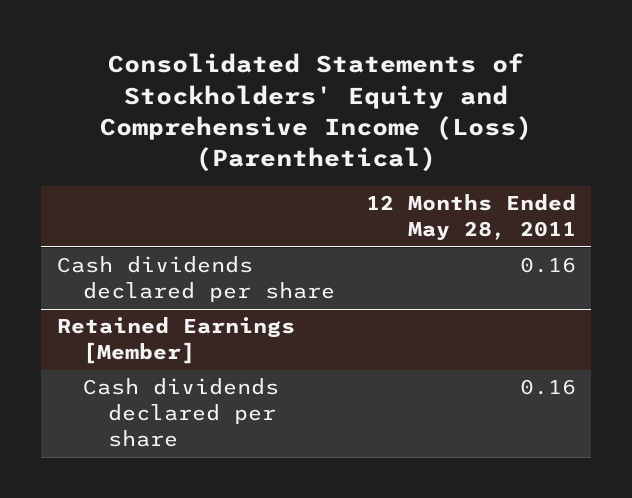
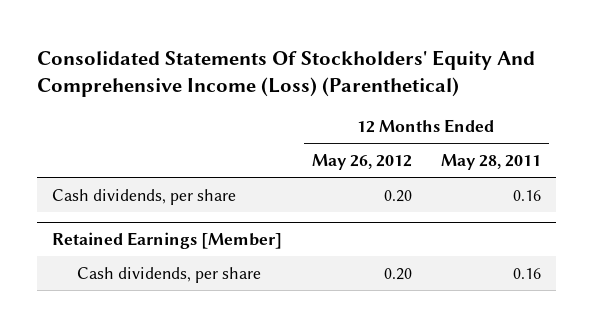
- Consolidated Statements of Stockholders' Equity and Comprehensive Income (Loss) (Parenthetical)
+ Consolidated Statements Of Stockholders' Equity And Comprehensive Income (Loss) (Parenthetical)
- | 12 Months Ended May 28, 2011
+ | 12 Months Ended May 26, 2012 | 12 Months Ended May 28, 2011
- Cash dividends declared per share | 0.16
+ Cash dividends, per share | 0.20 | 0.16
@ Retained Earnings [Member]
- Cash dividends declared per share | 0.16
+ Cash dividends, per share | 0.20 | 0.16

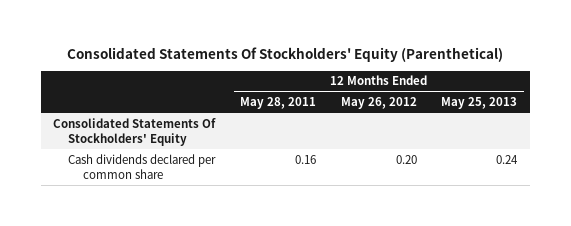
- Consolidated Statements Of Stockholders' Equity And Comprehensive Income (Loss) (Parenthetical)
+ Consolidated Statements Of Stockholders' Equity (Parenthetical)
- | 12 Months Ended May 26, 2012 | 12 Months Ended May 28, 2011
+ | 12 Months Ended May 28, 2011 | 12 Months Ended May 26, 2012 | 12 Months Ended May 25, 2013
- Cash dividends, per share | 0.20 | 0.16
- Retained Earnings [Member]
- Cash dividends, per share | 0.20 | 0.16
+ Consolidated Statements Of Stockholders' Equity
+ Cash dividends declared per common share | 0.16 | 0.20 | 0.24

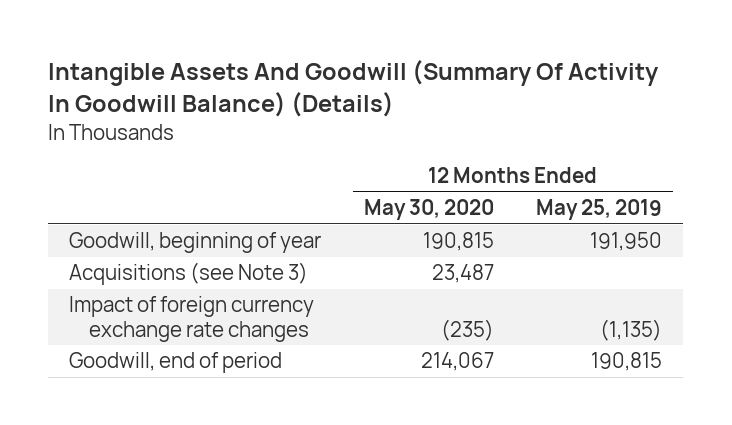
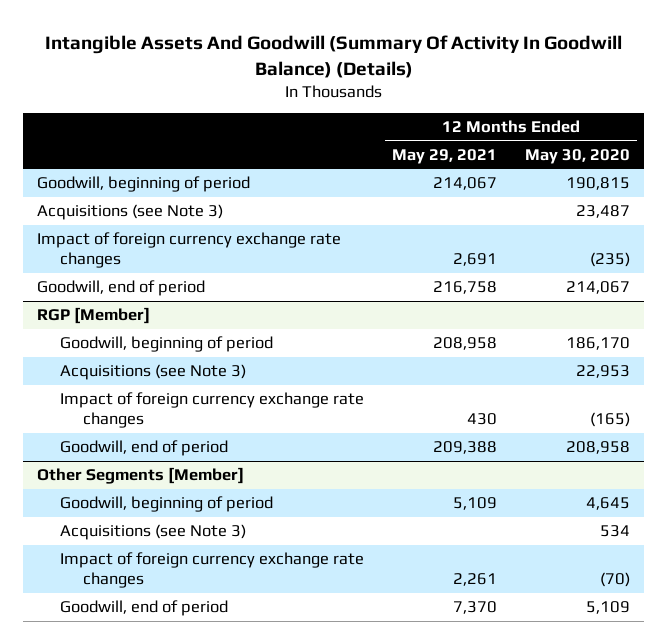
- | 12 Months Ended May 30, 2020 | 12 Months Ended May 25, 2019
+ | 12 Months Ended May 29, 2021 | 12 Months Ended May 30, 2020
- Goodwill, beginning of year | 190,815 | 191,950
+ Goodwill, beginning of period | 214,067 | 190,815
+ RGP [Member]
+ Goodwill, beginning of period | 208,958 | 186,170
+ Acquisitions (see Note 3) | | 22,953
+ Impact of foreign currency exchange rate changes | 430 | (165)
+ Goodwill, end of period | 209,388 | 208,958
+ Other Segments [Member]
+ Goodwill, beginning of period | 5,109 | 4,645
+ Acquisitions (see Note 3) | | 534
+ Impact of foreign currency exchange rate changes | 2,261 | (70)
+ Goodwill, end of period | 7,370 | 5,109

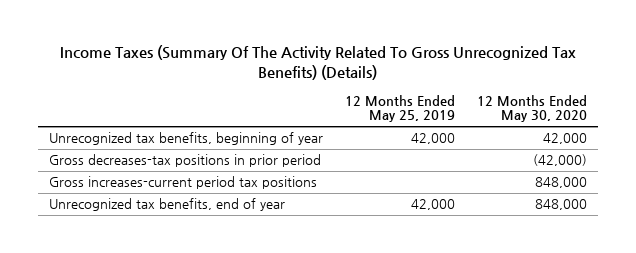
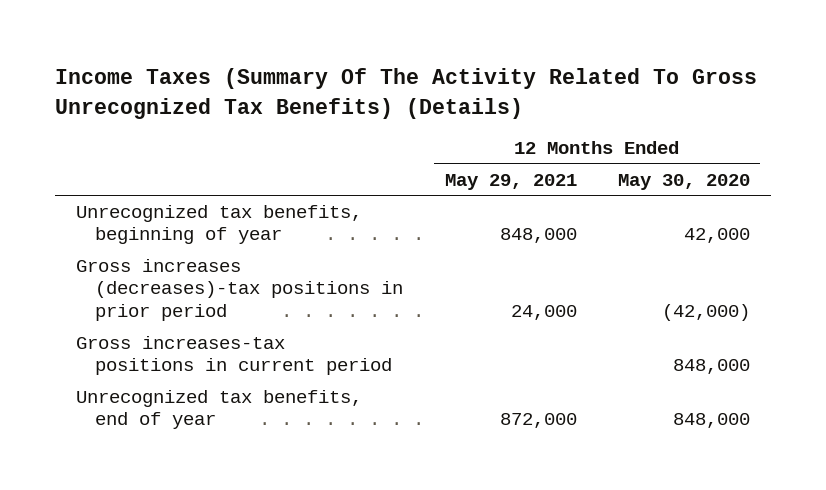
- | 12 Months Ended May 25, 2019 | 12 Months Ended May 30, 2020
+ | 12 Months Ended May 29, 2021 | 12 Months Ended May 30, 2020
- Gross decreases-tax positions in prior period | | (42,000)
- Gross increases-current period tax positions | | 848,000
+ Gross increases (decreases)-tax positions in prior period | 24,000 | (42,000)
+ Gross increases-tax positions in current period | | 848,000

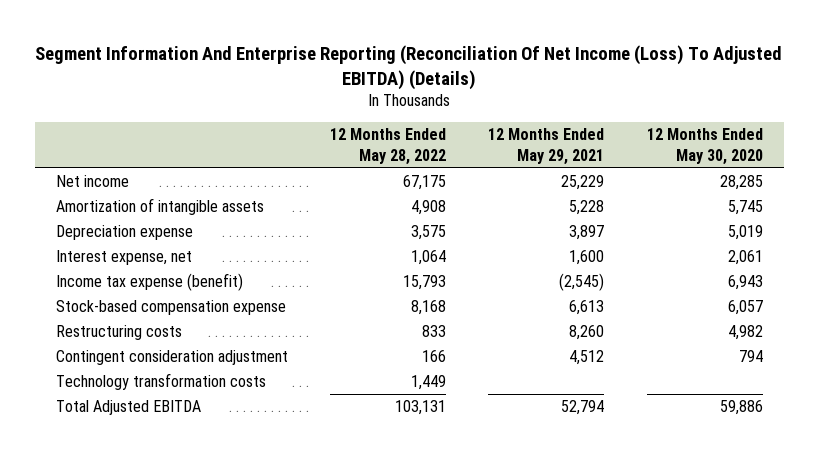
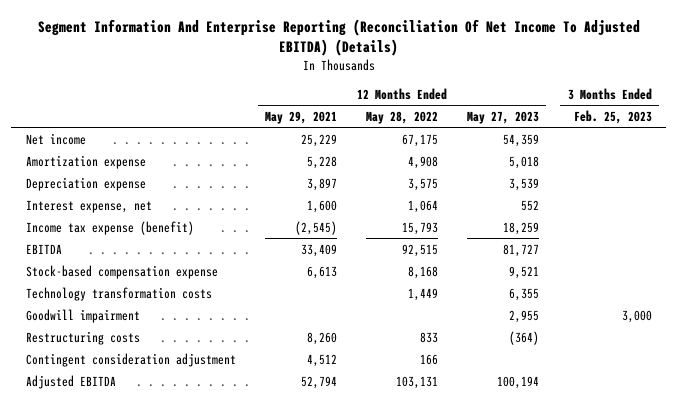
- Segment Information And Enterprise Reporting (Reconciliation Of Net Income (Loss) To Adjusted EBITDA) (Details)
+ Segment Information And Enterprise Reporting (Reconciliation Of Net Income To Adjusted EBITDA) (Details)
- | 12 Months Ended May 28, 2022 | 12 Months Ended May 29, 2021 | 12 Months Ended May 30, 2020
+ | 12 Months Ended May 29, 2021 | 12 Months Ended May 28, 2022 | 12 Months Ended May 27, 2023 | 3 Months Ended Feb. 25, 2023
- Amortization of intangible assets | 4,908 | 5,228 | 5,745
+ Amortization expense | 5,228 | 4,908 | 5,018 |
+ EBITDA | 33,409 | 92,515 | 81,727 |
moved up: Technology transformation costs | | 1,449 | 6,355 |
+ Goodwill impairment | | | 2,955 | 3,000
- Total Adjusted EBITDA | 103,131 | 52,794 | 59,886
+ Adjusted EBITDA | 52,794 | 103,131 | 100,194 |

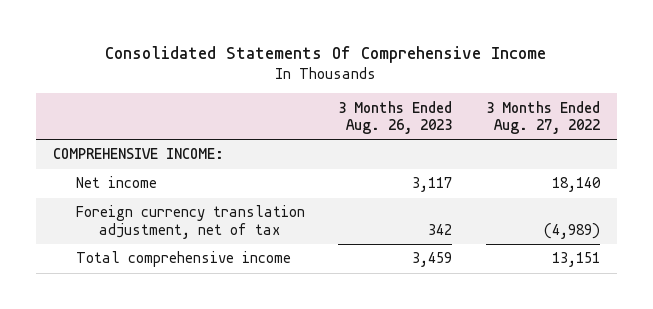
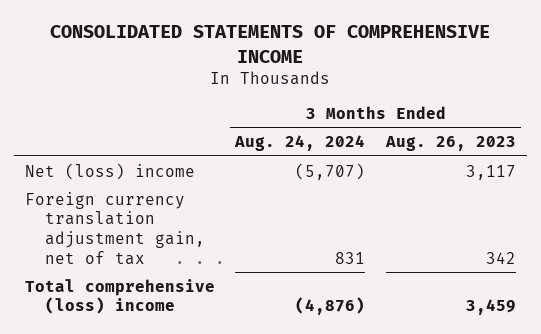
- Consolidated Statements Of Comprehensive Income
+ CONSOLIDATED STATEMENTS OF COMPREHENSIVE INCOME
- | 3 Months Ended Aug. 26, 2023 | 3 Months Ended Aug. 27, 2022
+ | 3 Months Ended Aug. 24, 2024 | 3 Months Ended Aug. 26, 2023
- COMPREHENSIVE INCOME:
- Net income | 3,117 | 18,140
- Foreign currency translation adjustment, net of tax | 342 | (4,989)
- Total comprehensive income | 3,459 | 13,151
+ Net (loss) income | (5,707) | 3,117
+ Foreign currency translation adjustment gain, net of tax | 831 | 342
+ Total comprehensive (loss) income | (4,876) | 3,459

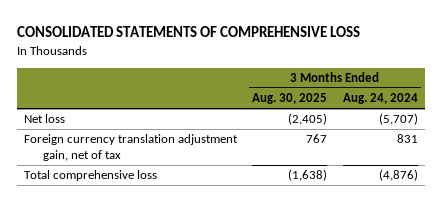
- CONSOLIDATED STATEMENTS OF COMPREHENSIVE INCOME
+ CONSOLIDATED STATEMENTS OF COMPREHENSIVE LOSS
- | 3 Months Ended Aug. 24, 2024 | 3 Months Ended Aug. 26, 2023
+ | 3 Months Ended Aug. 30, 2025 | 3 Months Ended Aug. 24, 2024
- Net (loss) income | (5,707) | 3,117
+ Net loss | (2,405) | (5,707)
- Total comprehensive (loss) income | (4,876) | 3,459
+ Total comprehensive loss | (1,638) | (4,876)

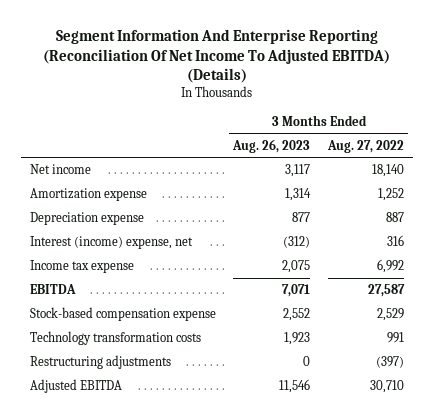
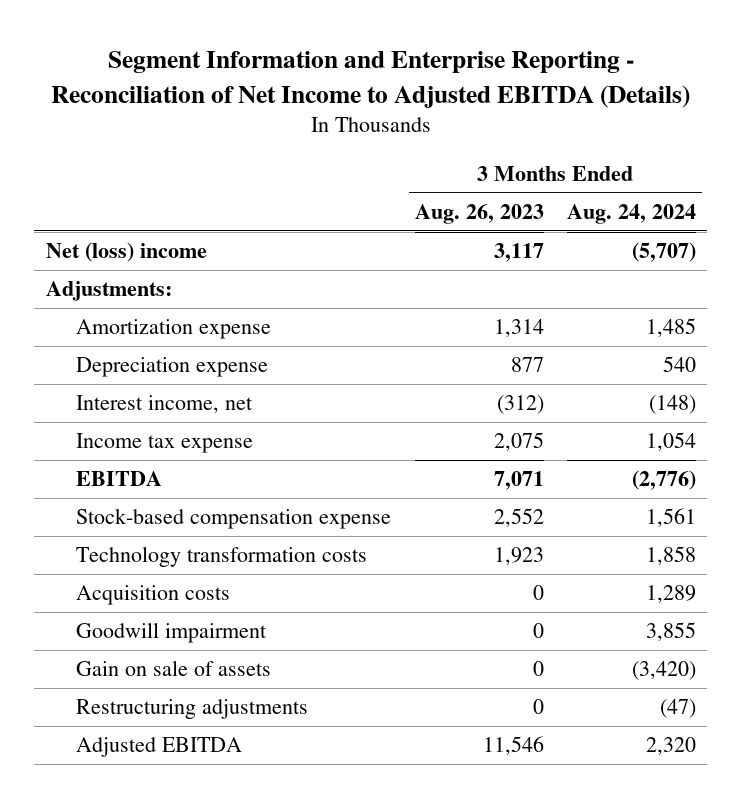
- Segment Information And Enterprise Reporting (Reconciliation Of Net Income To Adjusted EBITDA) (Details)
+ Segment Information and Enterprise Reporting - Reconciliation of Net Income to Adjusted EBITDA (Details)
- | 3 Months Ended Aug. 26, 2023 | 3 Months Ended Aug. 27, 2022
+ | 3 Months Ended Aug. 26, 2023 | 3 Months Ended Aug. 24, 2024
- Net income | 3,117 | 18,140
+ Net (loss) income | 3,117 | (5,707)
+ Adjustments:
- Interest (income) expense, net | (312) | 316
+ Interest income, net | (312) | (148)
+ Acquisition costs | 0 | 1,289
+ Goodwill impairment | 0 | 3,855
+ Gain on sale of assets | 0 | (3,420)

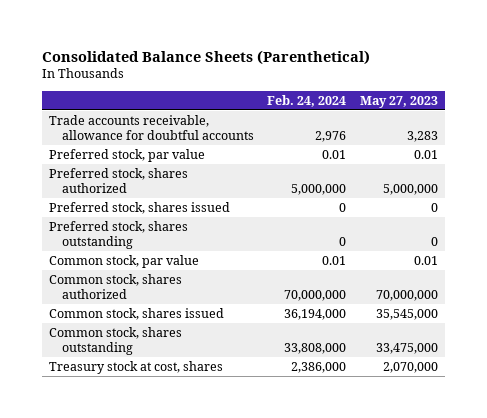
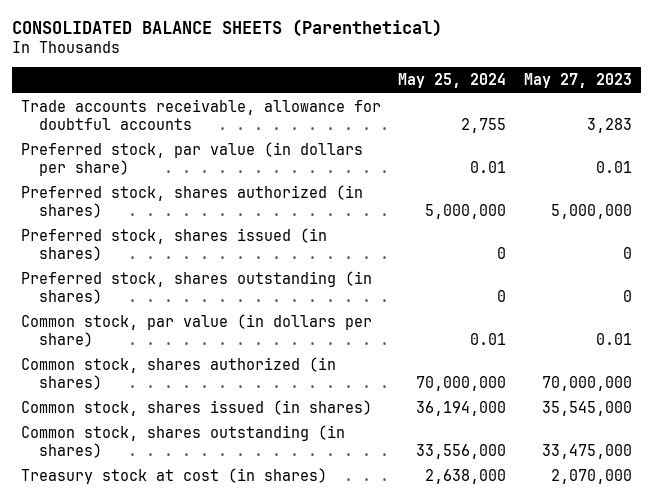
- Consolidated Balance Sheets (Parenthetical)
+ CONSOLIDATED BALANCE SHEETS (Parenthetical)
- | Feb. 24, 2024 | May 27, 2023
+ | May 25, 2024 | May 27, 2023
- Preferred stock, par value | 0.01 | 0.01
- Preferred stock, shares authorized | 5,000,000 | 5,000,000
- Preferred stock, shares issued | 0 | 0
- Preferred stock, shares outstanding | 0 | 0
- Common stock, par value | 0.01 | 0.01
- Common stock, shares authorized | 70,000,000 | 70,000,000
- Common stock, shares issued | 36,194,000 | 35,545,000
- Common stock, shares outstanding | 33,808,000 | 33,475,000
- Treasury stock at cost, shares | 2,386,000 | 2,070,000
+ Preferred stock, par value (in dollars per share) | 0.01 | 0.01
+ Preferred stock, shares authorized (in shares) | 5,000,000 | 5,000,000
+ Preferred stock, shares issued (in shares) | 0 | 0
+ Preferred stock, shares outstanding (in shares) | 0 | 0
+ Common stock, par value (in dollars per share) | 0.01 | 0.01
+ Common stock, shares authorized (in shares) | 70,000,000 | 70,000,000
+ Common stock, shares issued (in shares) | 36,194,000 | 35,545,000
+ Common stock, shares outstanding (in shares) | 33,556,000 | 33,475,000
+ Treasury stock at cost (in shares) | 2,638,000 | 2,070,000

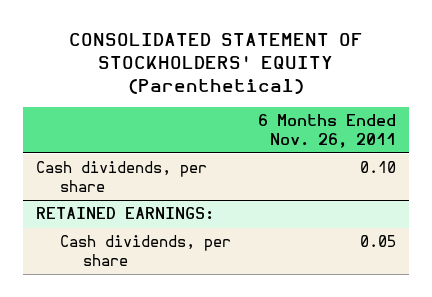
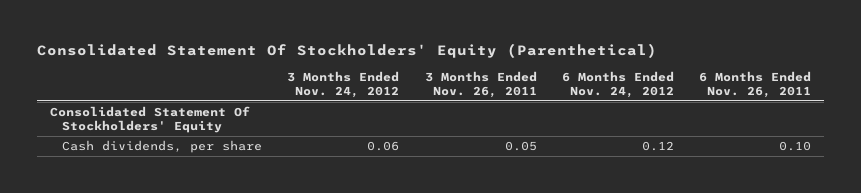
- CONSOLIDATED STATEMENT OF STOCKHOLDERS' EQUITY (Parenthetical)
+ Consolidated Statement Of Stockholders' Equity (Parenthetical)
- | 6 Months Ended Nov. 26, 2011
+ | 3 Months Ended Nov. 24, 2012 | 3 Months Ended Nov. 26, 2011 | 6 Months Ended Nov. 24, 2012 | 6 Months Ended Nov. 26, 2011
+ Consolidated Statement Of Stockholders' Equity
- RETAINED EARNINGS:
- Cash dividends, per share | 0.05

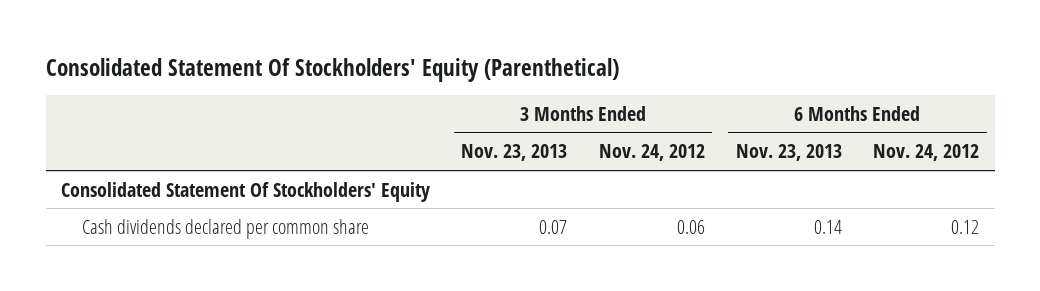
- | 3 Months Ended Nov. 24, 2012 | 3 Months Ended Nov. 26, 2011 | 6 Months Ended Nov. 24, 2012 | 6 Months Ended Nov. 26, 2011
+ | 3 Months Ended Nov. 23, 2013 | 3 Months Ended Nov. 24, 2012 | 6 Months Ended Nov. 23, 2013 | 6 Months Ended Nov. 24, 2012
- Cash dividends, per share | 0.06 | 0.05 | 0.12 | 0.10
+ Cash dividends declared per common share | 0.07 | 0.06 | 0.14 | 0.12

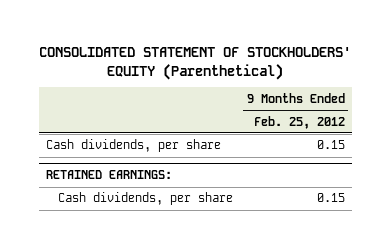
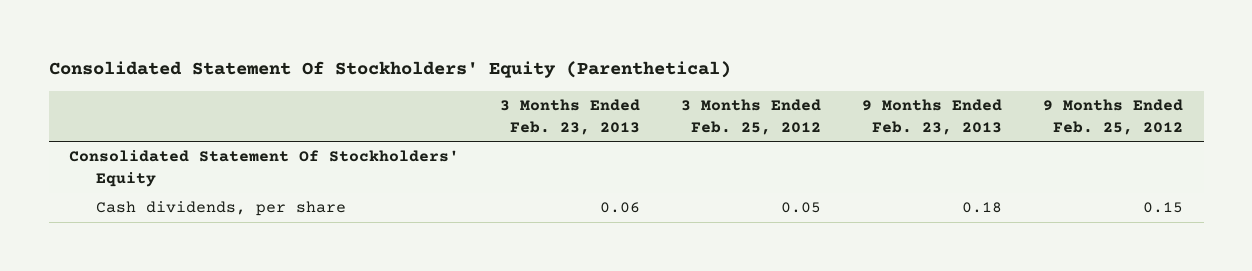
- CONSOLIDATED STATEMENT OF STOCKHOLDERS' EQUITY (Parenthetical)
+ Consolidated Statement Of Stockholders' Equity (Parenthetical)
- | 9 Months Ended Feb. 25, 2012
+ | 3 Months Ended Feb. 23, 2013 | 3 Months Ended Feb. 25, 2012 | 9 Months Ended Feb. 23, 2013 | 9 Months Ended Feb. 25, 2012
- Cash dividends, per share | 0.15
- RETAINED EARNINGS:
+ Consolidated Statement Of Stockholders' Equity

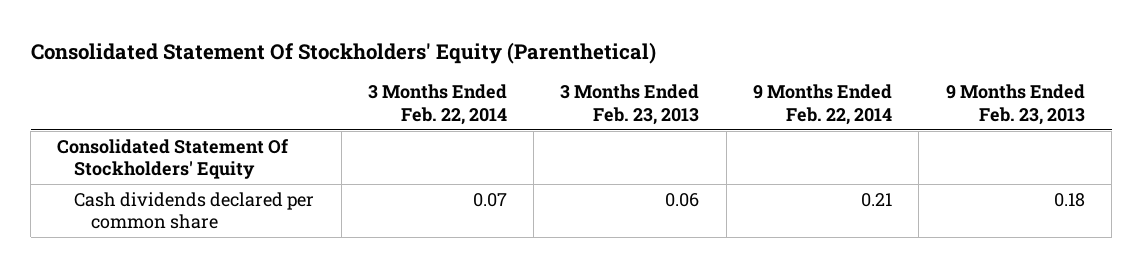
- | 3 Months Ended Feb. 23, 2013 | 3 Months Ended Feb. 25, 2012 | 9 Months Ended Feb. 23, 2013 | 9 Months Ended Feb. 25, 2012
+ | 3 Months Ended Feb. 22, 2014 | 3 Months Ended Feb. 23, 2013 | 9 Months Ended Feb. 22, 2014 | 9 Months Ended Feb. 23, 2013
- Cash dividends, per share | 0.06 | 0.05 | 0.18 | 0.15
+ Cash dividends declared per common share | 0.07 | 0.06 | 0.21 | 0.18

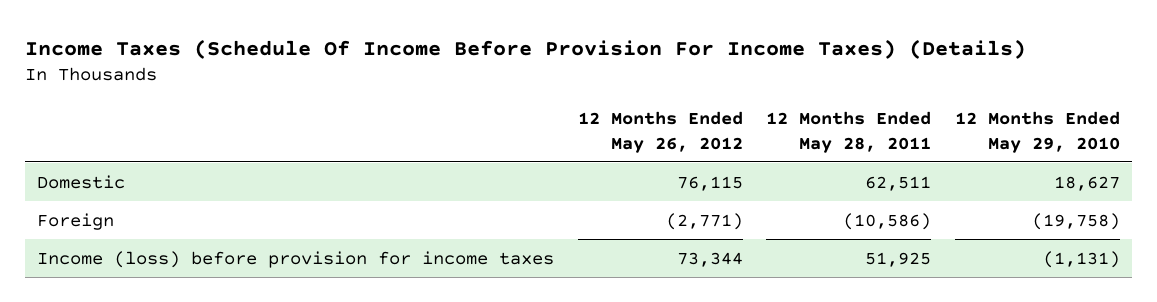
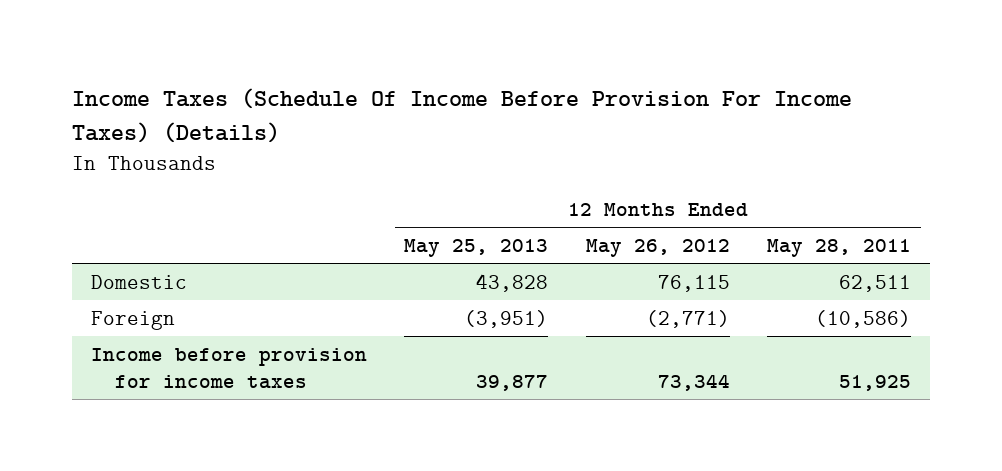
- | 12 Months Ended May 26, 2012 | 12 Months Ended May 28, 2011 | 12 Months Ended May 29, 2010
+ | 12 Months Ended May 25, 2013 | 12 Months Ended May 26, 2012 | 12 Months Ended May 28, 2011
- Income (loss) before provision for income taxes | 73,344 | 51,925 | (1,131)
+ Income before provision for income taxes | 39,877 | 73,344 | 51,925

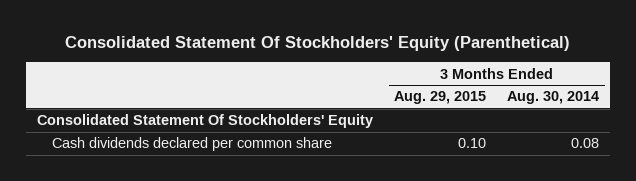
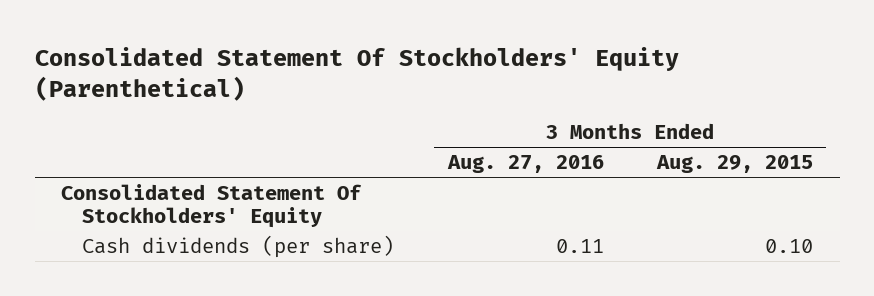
- | 3 Months Ended Aug. 29, 2015 | 3 Months Ended Aug. 30, 2014
+ | 3 Months Ended Aug. 27, 2016 | 3 Months Ended Aug. 29, 2015
- Cash dividends declared per common share | 0.10 | 0.08
+ Cash dividends (per share) | 0.11 | 0.10

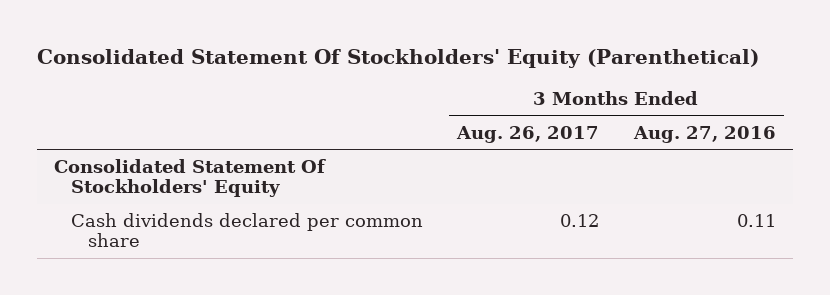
- | 3 Months Ended Aug. 27, 2016 | 3 Months Ended Aug. 29, 2015
+ | 3 Months Ended Aug. 26, 2017 | 3 Months Ended Aug. 27, 2016
- Cash dividends (per share) | 0.11 | 0.10
+ Cash dividends declared per common share | 0.12 | 0.11

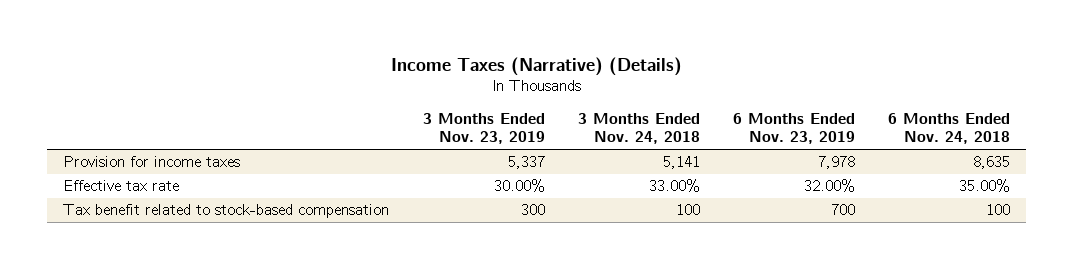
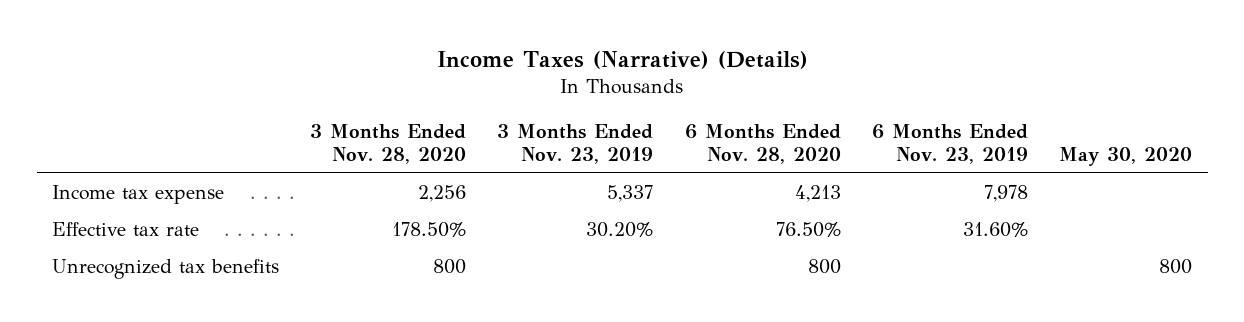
- | 3 Months Ended Nov. 23, 2019 | 3 Months Ended Nov. 24, 2018 | 6 Months Ended Nov. 23, 2019 | 6 Months Ended Nov. 24, 2018
+ | 3 Months Ended Nov. 28, 2020 | 3 Months Ended Nov. 23, 2019 | 6 Months Ended Nov. 28, 2020 | 6 Months Ended Nov. 23, 2019 | May 30, 2020
- Provision for income taxes | 5,337 | 5,141 | 7,978 | 8,635
- Effective tax rate | 30.00% | 33.00% | 32.00% | 35.00%
- Tax benefit related to stock-based compensation | 300 | 100 | 700 | 100
+ Income tax expense | 2,256 | 5,337 | 4,213 | 7,978 |
+ Effective tax rate | 178.50% | 30.20% | 76.50% | 31.60% |
+ Unrecognized tax benefits | 800 | | 800 | | 800

